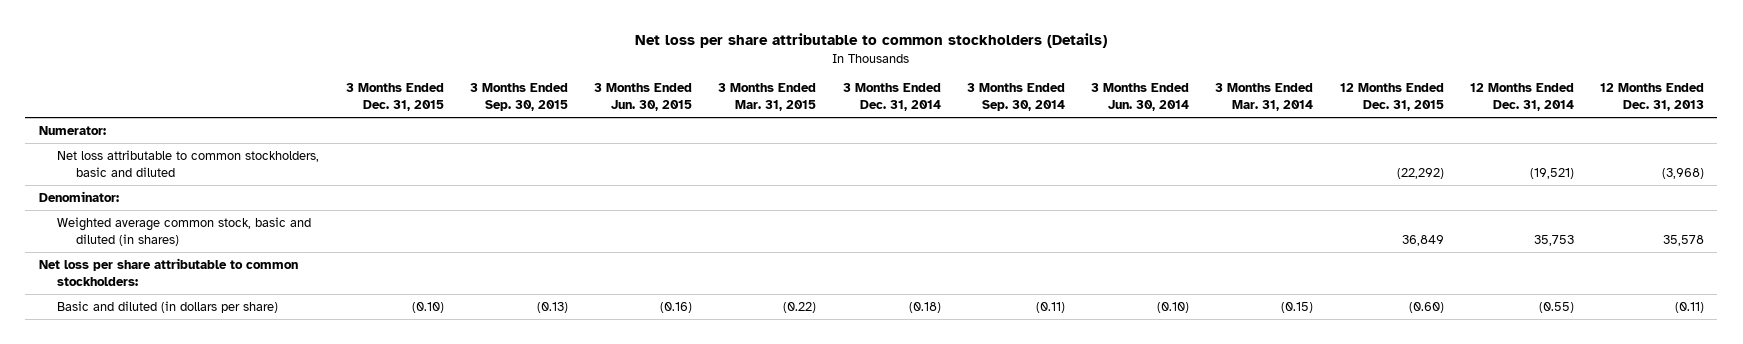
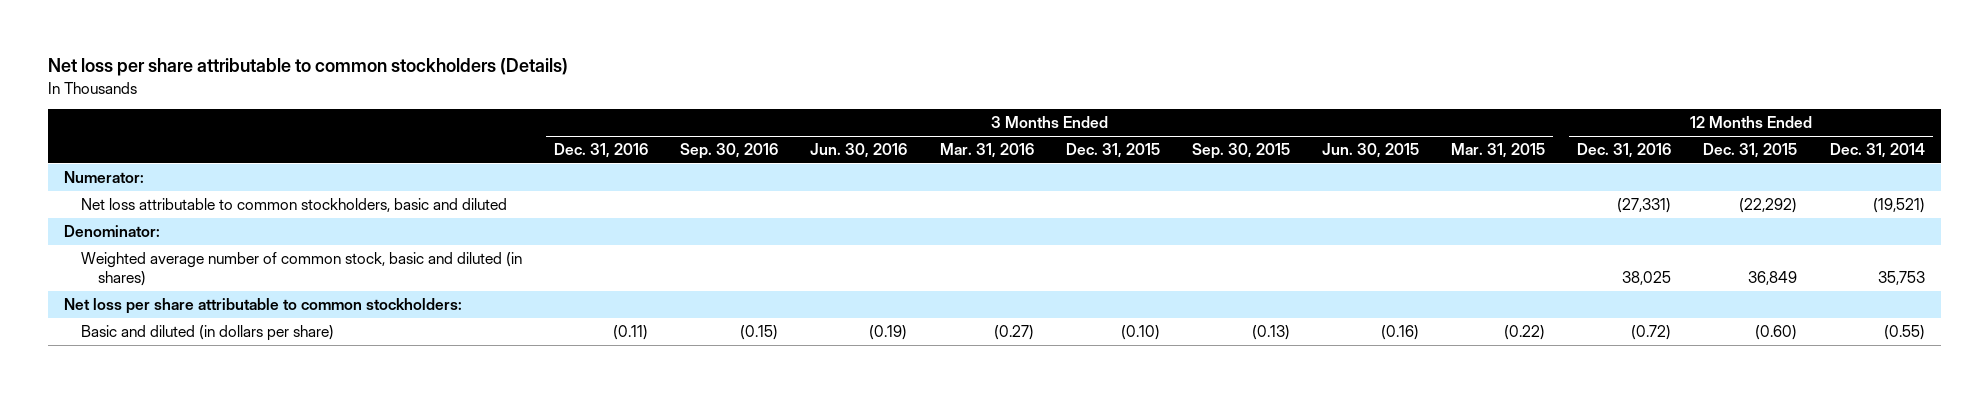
- | 3 Months Ended Dec. 31, 2015 | 3 Months Ended Sep. 30, 2015 | 3 Months Ended Jun. 30, 2015 | 3 Months Ended Mar. 31, 2015 | 3 Months Ended Dec. 31, 2014 | 3 Months Ended Sep. 30, 2014 | 3 Months Ended Jun. 30, 2014 | 3 Months Ended Mar. 31, 2014 | 12 Months Ended Dec. 31, 2015 | 12 Months Ended Dec. 31, 2014 | 12 Months Ended Dec. 31, 2013
+ | 3 Months Ended Dec. 31, 2016 | 3 Months Ended Sep. 30, 2016 | 3 Months Ended Jun. 30, 2016 | 3 Months Ended Mar. 31, 2016 | 3 Months Ended Dec. 31, 2015 | 3 Months Ended Sep. 30, 2015 | 3 Months Ended Jun. 30, 2015 | 3 Months Ended Mar. 31, 2015 | 12 Months Ended Dec. 31, 2016 | 12 Months Ended Dec. 31, 2015 | 12 Months Ended Dec. 31, 2014
- Weighted average common stock, basic and diluted (in shares) | | | | | | | | | 36,849 | 35,753 | 35,578
+ Weighted average number of common stock, basic and diluted (in shares) | | | | | | | | | 38,025 | 36,849 | 35,753

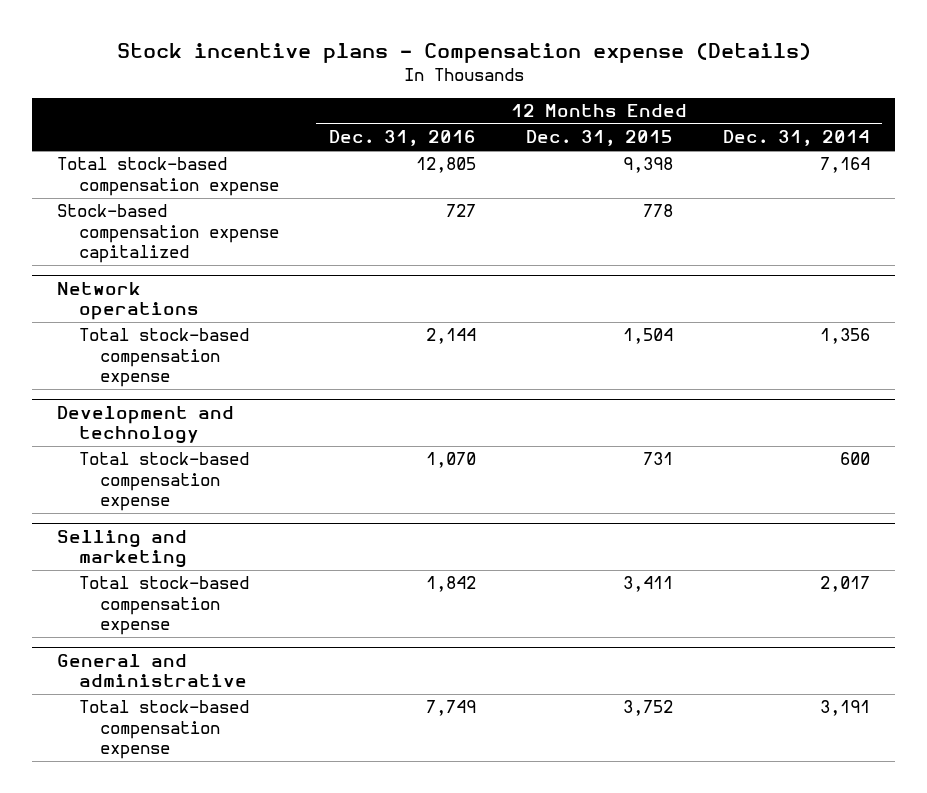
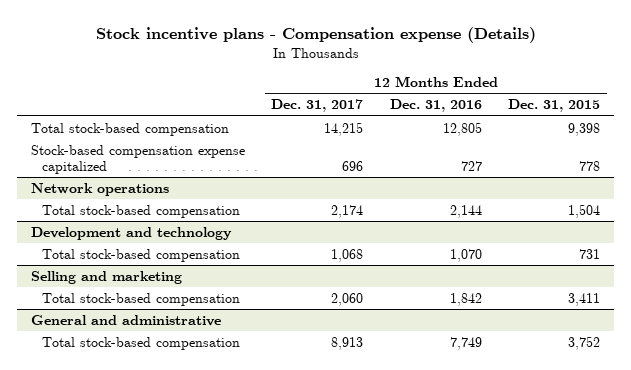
- | 12 Months Ended Dec. 31, 2016 | 12 Months Ended Dec. 31, 2015 | 12 Months Ended Dec. 31, 2014
+ | 12 Months Ended Dec. 31, 2017 | 12 Months Ended Dec. 31, 2016 | 12 Months Ended Dec. 31, 2015
- Total stock-based compensation expense | 12,805 | 9,398 | 7,164
+ Total stock-based compensation | 14,215 | 12,805 | 9,398
@ Network operations
- Total stock-based compensation expense | 2,144 | 1,504 | 1,356
+ Total stock-based compensation | 2,174 | 2,144 | 1,504
@ Development and technology
- Total stock-based compensation expense | 1,070 | 731 | 600
+ Total stock-based compensation | 1,068 | 1,070 | 731
@ Selling and marketing
- Total stock-based compensation expense | 1,842 | 3,411 | 2,017
+ Total stock-based compensation | 2,060 | 1,842 | 3,411
@ General and administrative
- Total stock-based compensation expense | 7,749 | 3,752 | 3,191
+ Total stock-based compensation | 8,913 | 7,749 | 3,752

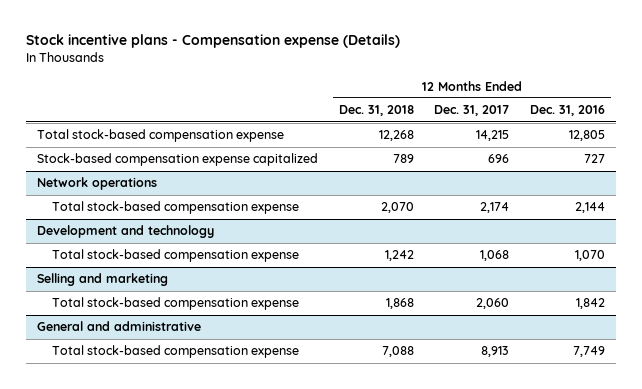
- | 12 Months Ended Dec. 31, 2017 | 12 Months Ended Dec. 31, 2016 | 12 Months Ended Dec. 31, 2015
+ | 12 Months Ended Dec. 31, 2018 | 12 Months Ended Dec. 31, 2017 | 12 Months Ended Dec. 31, 2016
- Total stock-based compensation | 14,215 | 12,805 | 9,398
+ Total stock-based compensation expense | 12,268 | 14,215 | 12,805
@ Network operations
- Total stock-based compensation | 2,174 | 2,144 | 1,504
+ Total stock-based compensation expense | 2,070 | 2,174 | 2,144
@ Development and technology
- Total stock-based compensation | 1,068 | 1,070 | 731
+ Total stock-based compensation expense | 1,242 | 1,068 | 1,070
@ Selling and marketing
- Total stock-based compensation | 2,060 | 1,842 | 3,411
+ Total stock-based compensation expense | 1,868 | 2,060 | 1,842
@ General and administrative
- Total stock-based compensation | 8,913 | 7,749 | 3,752
+ Total stock-based compensation expense | 7,088 | 8,913 | 7,749

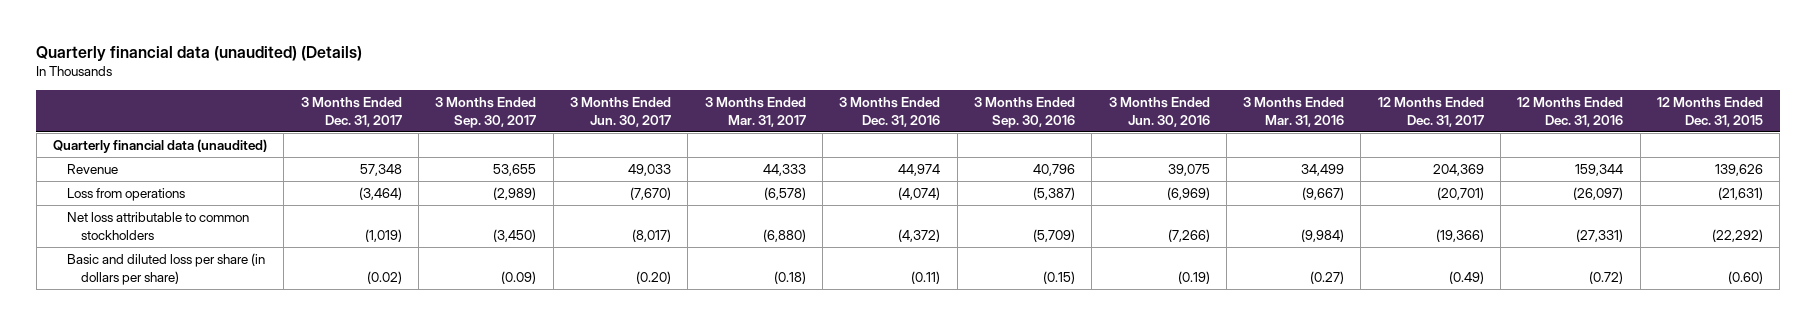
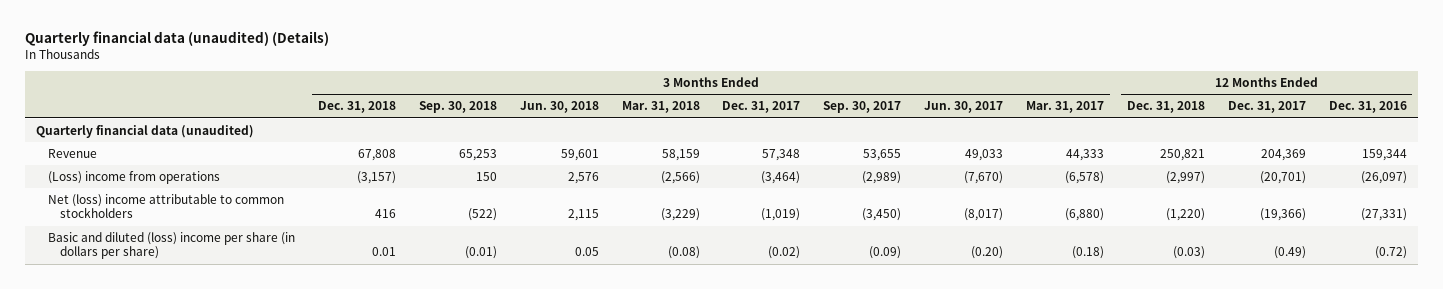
- | 3 Months Ended Dec. 31, 2017 | 3 Months Ended Sep. 30, 2017 | 3 Months Ended Jun. 30, 2017 | 3 Months Ended Mar. 31, 2017 | 3 Months Ended Dec. 31, 2016 | 3 Months Ended Sep. 30, 2016 | 3 Months Ended Jun. 30, 2016 | 3 Months Ended Mar. 31, 2016 | 12 Months Ended Dec. 31, 2017 | 12 Months Ended Dec. 31, 2016 | 12 Months Ended Dec. 31, 2015
+ | 3 Months Ended Dec. 31, 2018 | 3 Months Ended Sep. 30, 2018 | 3 Months Ended Jun. 30, 2018 | 3 Months Ended Mar. 31, 2018 | 3 Months Ended Dec. 31, 2017 | 3 Months Ended Sep. 30, 2017 | 3 Months Ended Jun. 30, 2017 | 3 Months Ended Mar. 31, 2017 | 12 Months Ended Dec. 31, 2018 | 12 Months Ended Dec. 31, 2017 | 12 Months Ended Dec. 31, 2016
- Loss from operations | (3,464) | (2,989) | (7,670) | (6,578) | (4,074) | (5,387) | (6,969) | (9,667) | (20,701) | (26,097) | (21,631)
- Net loss attributable to common stockholders | (1,019) | (3,450) | (8,017) | (6,880) | (4,372) | (5,709) | (7,266) | (9,984) | (19,366) | (27,331) | (22,292)
- Basic and diluted loss per share (in dollars per share) | (0.02) | (0.09) | (0.20) | (0.18) | (0.11) | (0.15) | (0.19) | (0.27) | (0.49) | (0.72) | (0.60)
+ (Loss) income from operations | (3,157) | 150 | 2,576 | (2,566) | (3,464) | (2,989) | (7,670) | (6,578) | (2,997) | (20,701) | (26,097)
+ Net (loss) income attributable to common stockholders | 416 | (522) | 2,115 | (3,229) | (1,019) | (3,450) | (8,017) | (6,880) | (1,220) | (19,366) | (27,331)
+ Basic and diluted (loss) income per share (in dollars per share) | 0.01 | (0.01) | 0.05 | (0.08) | (0.02) | (0.09) | (0.20) | (0.18) | (0.03) | (0.49) | (0.72)

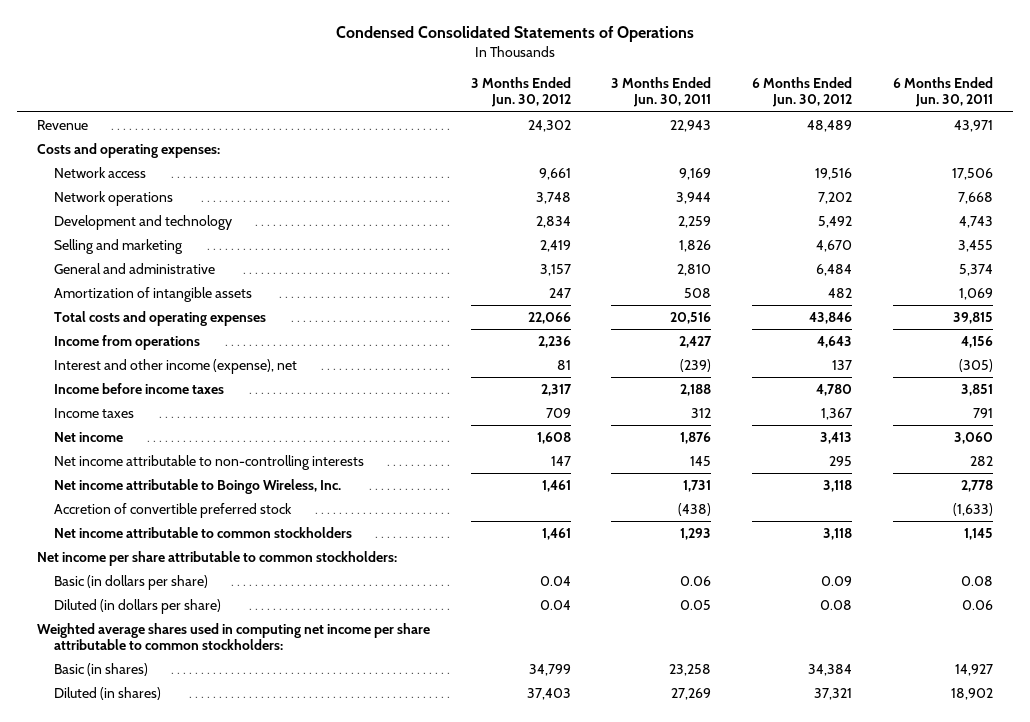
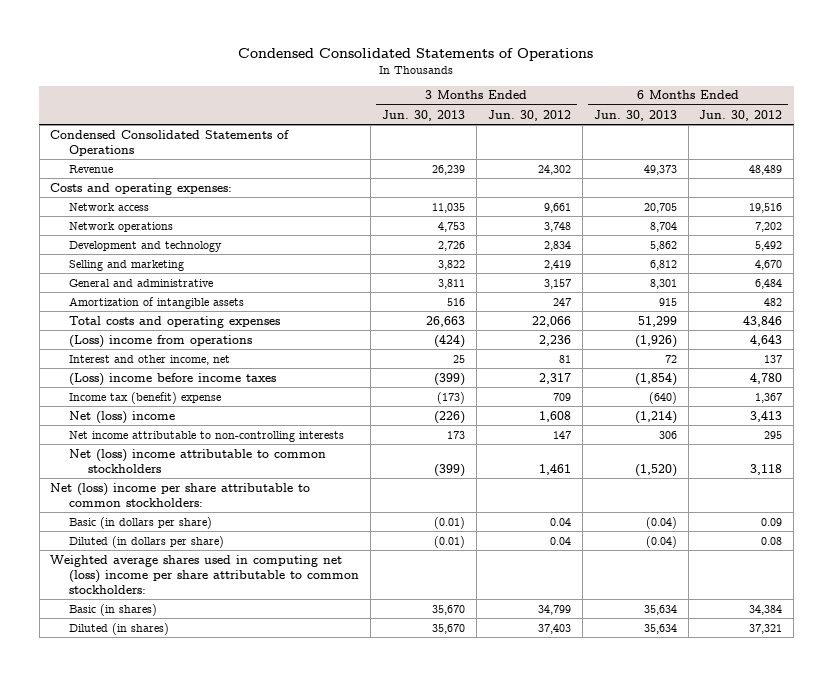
- | 3 Months Ended Jun. 30, 2012 | 3 Months Ended Jun. 30, 2011 | 6 Months Ended Jun. 30, 2012 | 6 Months Ended Jun. 30, 2011
+ | 3 Months Ended Jun. 30, 2013 | 3 Months Ended Jun. 30, 2012 | 6 Months Ended Jun. 30, 2013 | 6 Months Ended Jun. 30, 2012
+ Condensed Consolidated Statements of Operations
- Income from operations | 2,236 | 2,427 | 4,643 | 4,156
- Interest and other income (expense), net | 81 | (239) | 137 | (305)
- Income before income taxes | 2,317 | 2,188 | 4,780 | 3,851
- Income taxes | 709 | 312 | 1,367 | 791
- Net income | 1,608 | 1,876 | 3,413 | 3,060
+ (Loss) income from operations | (424) | 2,236 | (1,926) | 4,643
+ Interest and other income, net | 25 | 81 | 72 | 137
+ (Loss) income before income taxes | (399) | 2,317 | (1,854) | 4,780
+ Income tax (benefit) expense | (173) | 709 | (640) | 1,367
+ Net (loss) income | (226) | 1,608 | (1,214) | 3,413
- Net income attributable to Boingo Wireless, Inc. | 1,461 | 1,731 | 3,118 | 2,778
- Accretion of convertible preferred stock | | (438) | | (1,633)
- Net income attributable to common stockholders | 1,461 | 1,293 | 3,118 | 1,145
- Net income per share attributable to common stockholders:
+ Net (loss) income attributable to common stockholders | (399) | 1,461 | (1,520) | 3,118
+ Net (loss) income per share attributable to common stockholders:
- Weighted average shares used in computing net income per share attributable to common stockholders:
+ Weighted average shares used in computing net (loss) income per share attributable to common stockholders:

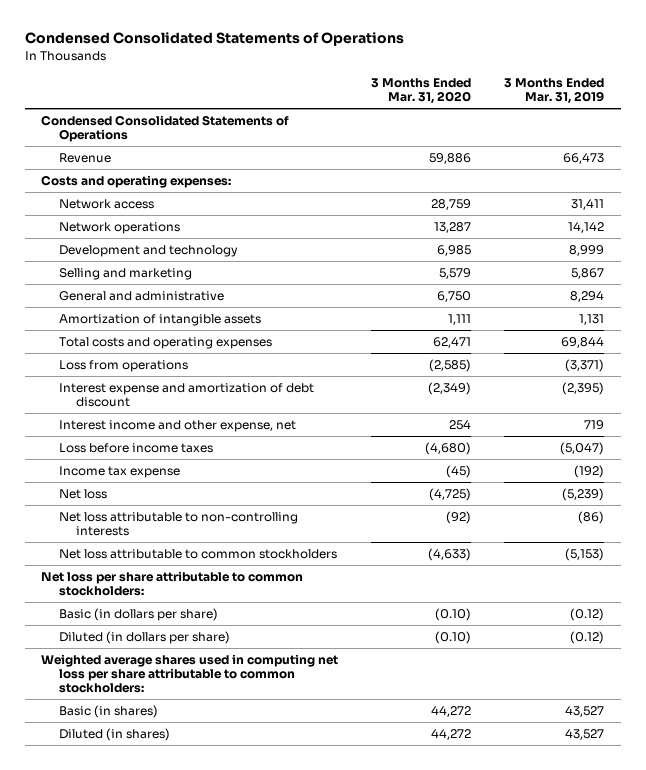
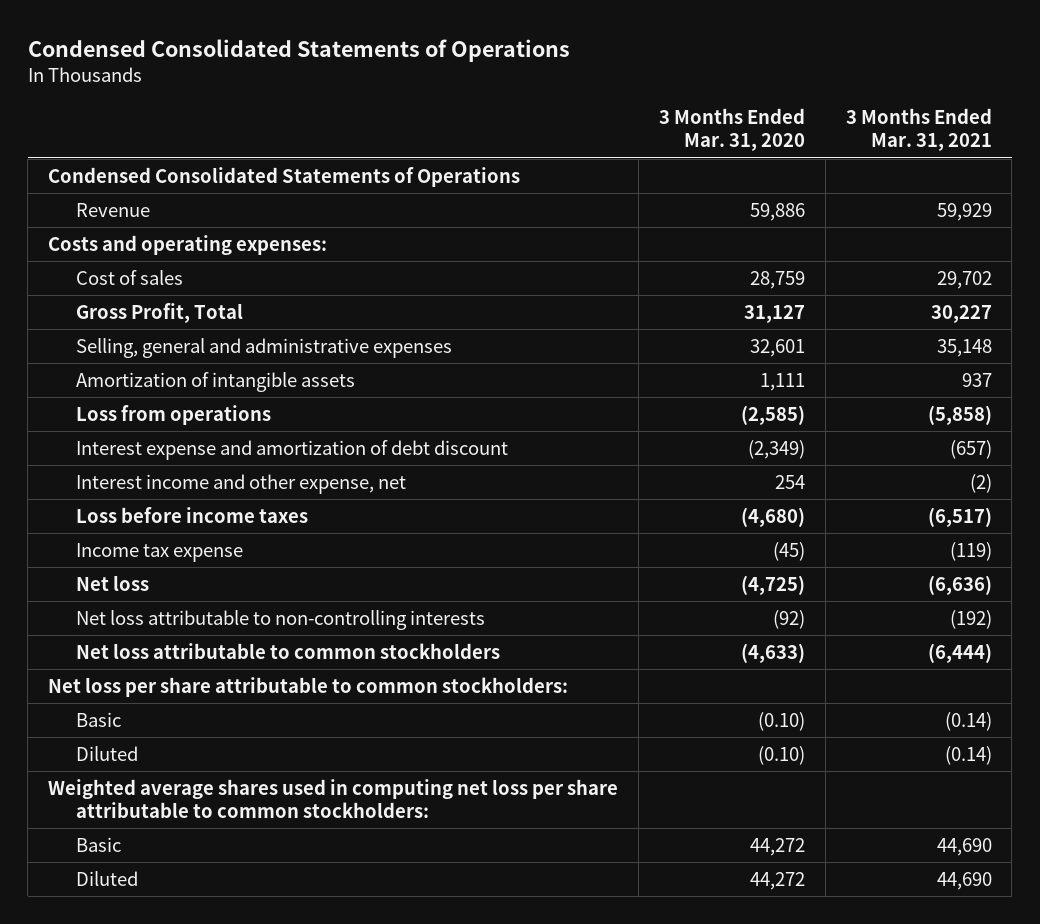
- | 3 Months Ended Mar. 31, 2020 | 3 Months Ended Mar. 31, 2019
+ | 3 Months Ended Mar. 31, 2020 | 3 Months Ended Mar. 31, 2021
- Network access | 28,759 | 31,411
- Network operations | 13,287 | 14,142
- Development and technology | 6,985 | 8,999
- Selling and marketing | 5,579 | 5,867
- General and administrative | 6,750 | 8,294
+ Cost of sales | 28,759 | 29,702
+ Gross Profit, Total | 31,127 | 30,227
+ Selling, general and administrative expenses | 32,601 | 35,148
- Total costs and operating expenses | 62,471 | 69,844
- Basic (in dollars per share) | (0.10) | (0.12)
- Diluted (in dollars per share) | (0.10) | (0.12)
+ Basic | (0.10) | (0.14)
+ Diluted | (0.10) | (0.14)
- Basic (in shares) | 44,272 | 43,527
- Diluted (in shares) | 44,272 | 43,527
+ Basic | 44,272 | 44,690
+ Diluted | 44,272 | 44,690

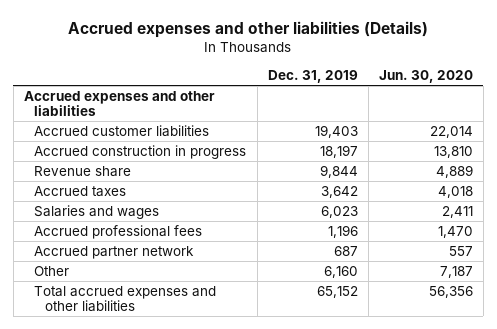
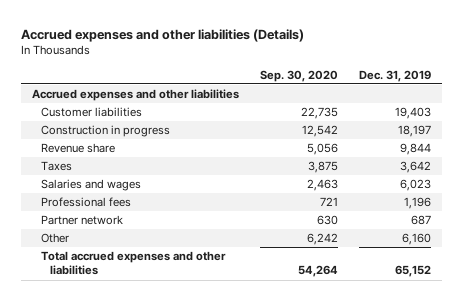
- | Dec. 31, 2019 | Jun. 30, 2020
+ | Sep. 30, 2020 | Dec. 31, 2019
- Accrued customer liabilities | 19,403 | 22,014
- Accrued construction in progress | 18,197 | 13,810
+ Customer liabilities | 22,735 | 19,403
+ Construction in progress | 12,542 | 18,197
- Accrued taxes | 3,642 | 4,018
+ Taxes | 3,875 | 3,642
- Accrued professional fees | 1,196 | 1,470
- Accrued partner network | 687 | 557
+ Professional fees | 721 | 1,196
+ Partner network | 630 | 687

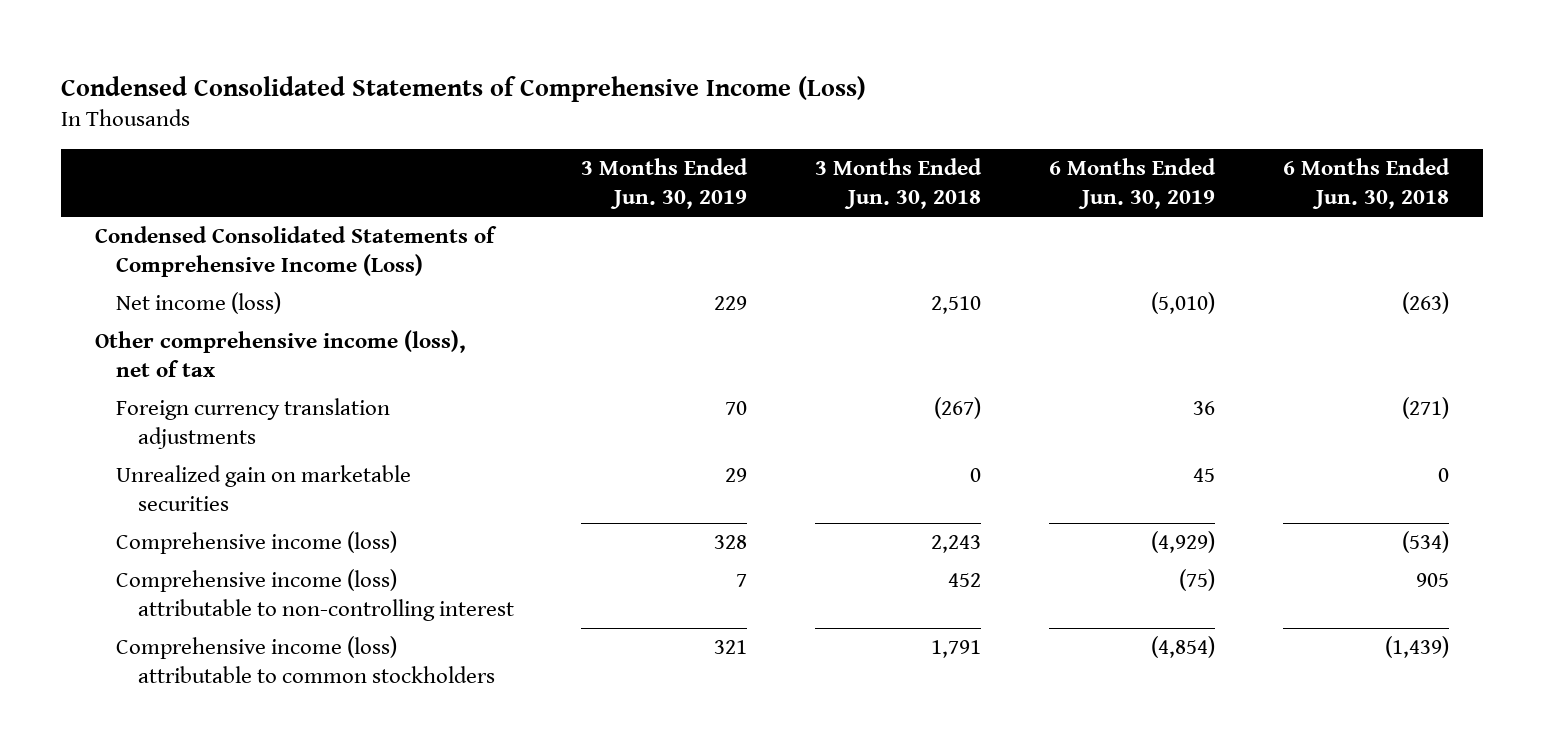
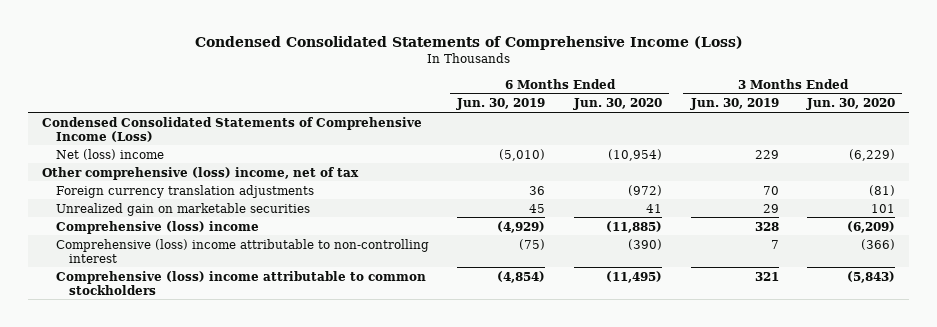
- | 3 Months Ended Jun. 30, 2019 | 3 Months Ended Jun. 30, 2018 | 6 Months Ended Jun. 30, 2019 | 6 Months Ended Jun. 30, 2018
+ | 6 Months Ended Jun. 30, 2019 | 6 Months Ended Jun. 30, 2020 | 3 Months Ended Jun. 30, 2019 | 3 Months Ended Jun. 30, 2020
- Net income (loss) | 229 | 2,510 | (5,010) | (263)
- Other comprehensive income (loss), net of tax
+ Net (loss) income | (5,010) | (10,954) | 229 | (6,229)
+ Other comprehensive (loss) income, net of tax
- Comprehensive income (loss) | 328 | 2,243 | (4,929) | (534)
- Comprehensive income (loss) attributable to non-controlling interest | 7 | 452 | (75) | 905
- Comprehensive income (loss) attributable to common stockholders | 321 | 1,791 | (4,854) | (1,439)
+ Comprehensive (loss) income | (4,929) | (11,885) | 328 | (6,209)
+ Comprehensive (loss) income attributable to non-controlling interest | (75) | (390) | 7 | (366)
+ Comprehensive (loss) income attributable to common stockholders | (4,854) | (11,495) | 321 | (5,843)

